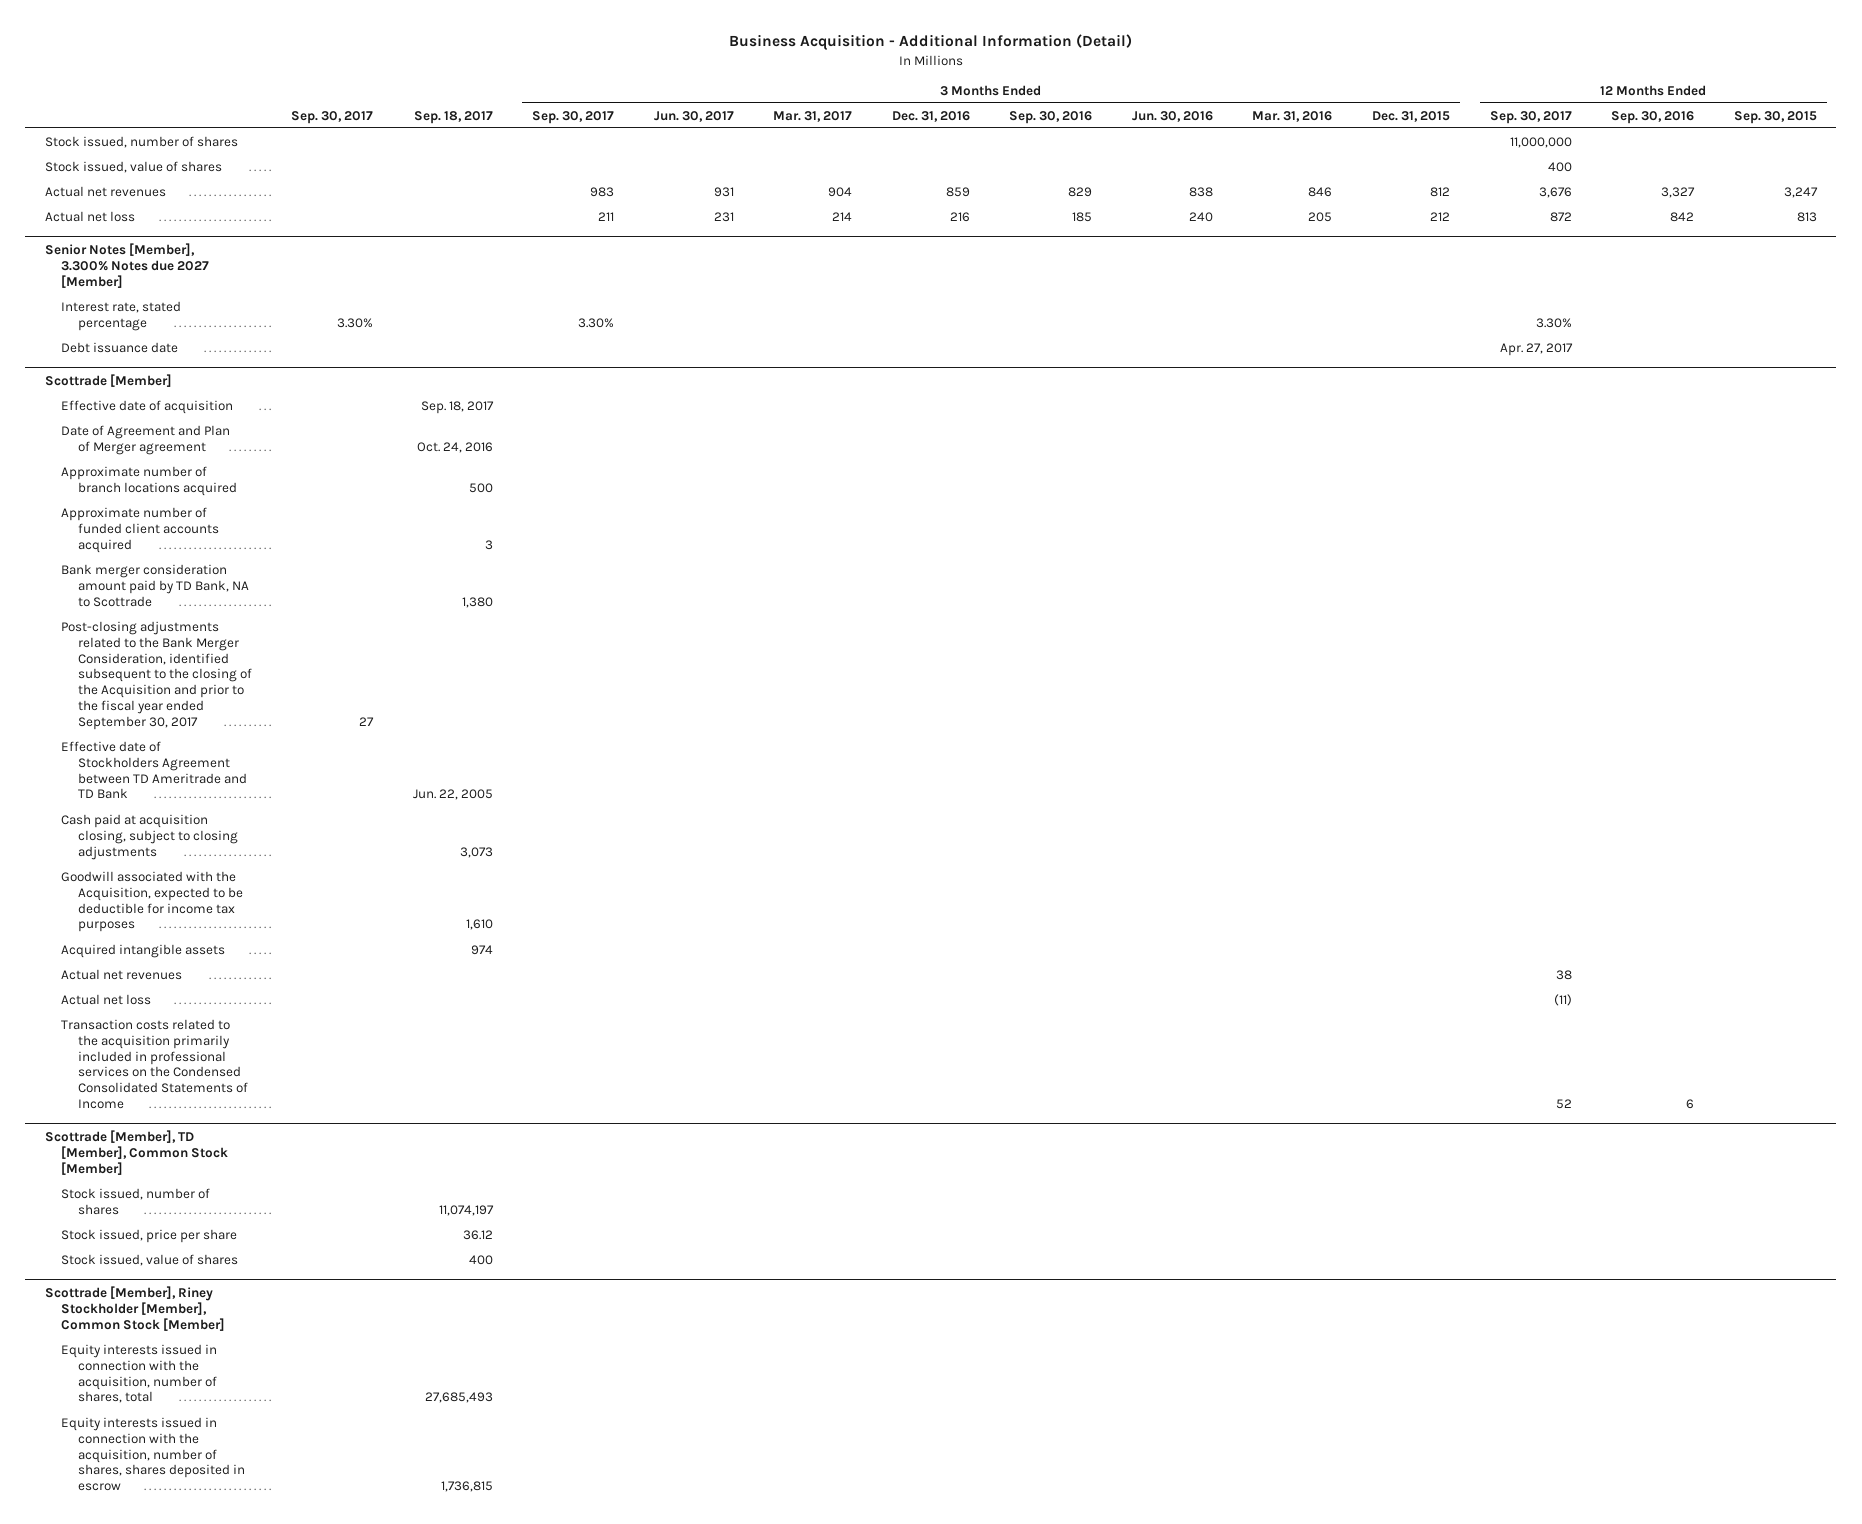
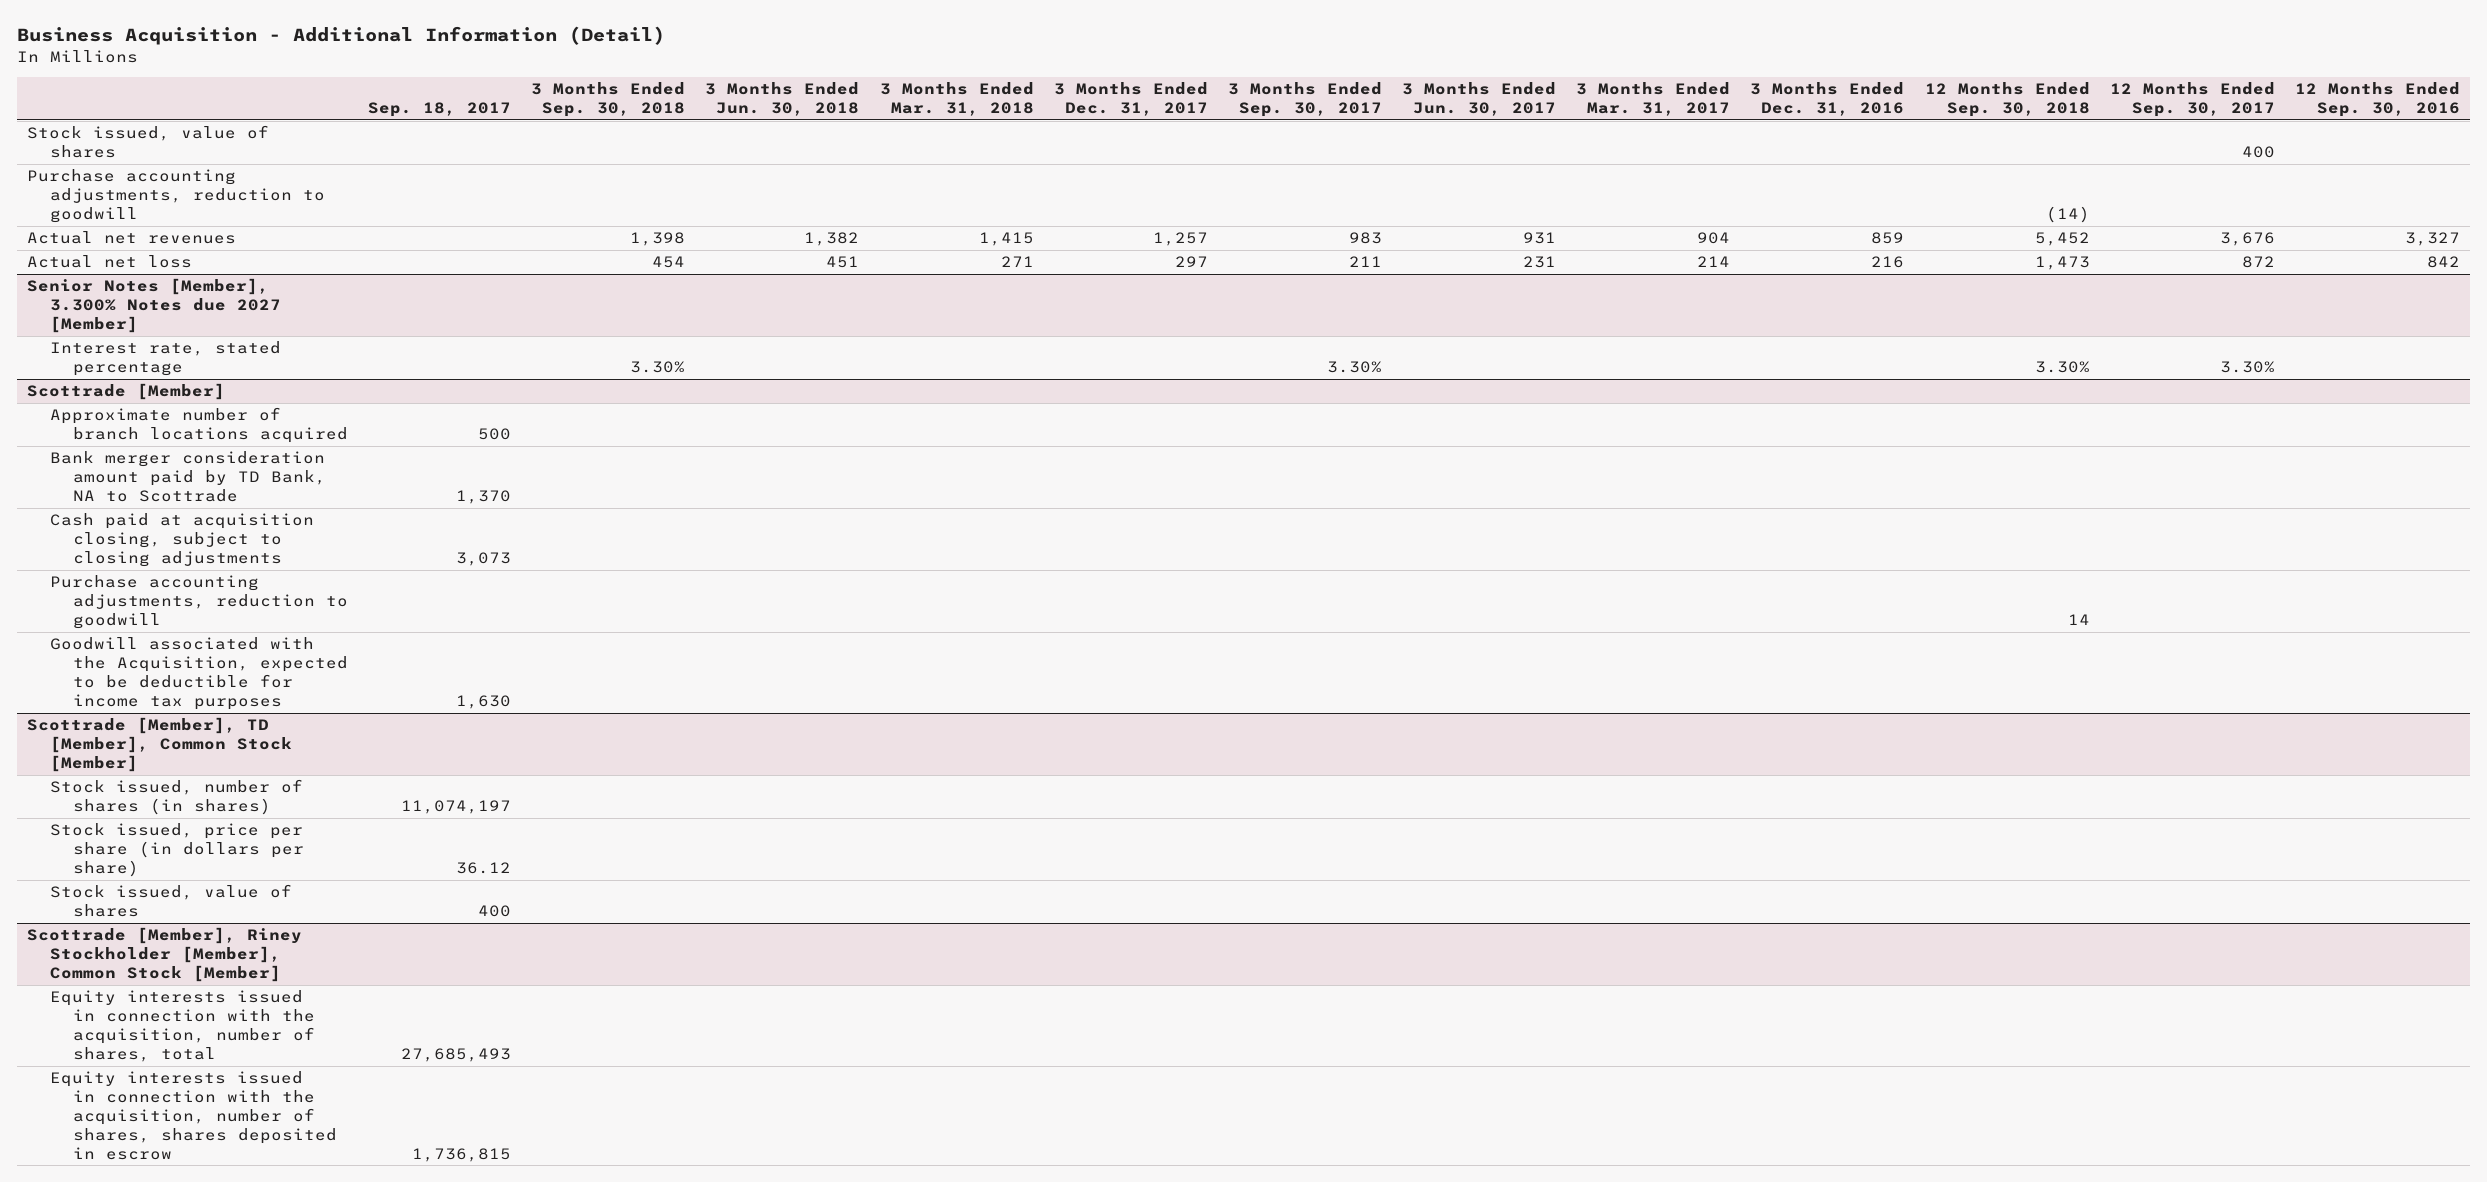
- | Sep. 30, 2017 | Sep. 18, 2017 | 3 Months Ended Sep. 30, 2017 | 3 Months Ended Jun. 30, 2017 | 3 Months Ended Mar. 31, 2017 | 3 Months Ended Dec. 31, 2016 | 3 Months Ended Sep. 30, 2016 | 3 Months Ended Jun. 30, 2016 | 3 Months Ended Mar. 31, 2016 | 3 Months Ended Dec. 31, 2015 | 12 Months Ended Sep. 30, 2017 | 12 Months Ended Sep. 30, 2016 | 12 Months Ended Sep. 30, 2015
+ | Sep. 18, 2017 | 3 Months Ended Sep. 30, 2018 | 3 Months Ended Jun. 30, 2018 | 3 Months Ended Mar. 31, 2018 | 3 Months Ended Dec. 31, 2017 | 3 Months Ended Sep. 30, 2017 | 3 Months Ended Jun. 30, 2017 | 3 Months Ended Mar. 31, 2017 | 3 Months Ended Dec. 31, 2016 | 12 Months Ended Sep. 30, 2018 | 12 Months Ended Sep. 30, 2017 | 12 Months Ended Sep. 30, 2016
- Stock issued, number of shares | | | | | | | | | | | 11,000,000 | |
+ Purchase accounting adjustments, reduction to goodwill | | | | | | | | | | (14) | |
@ Senior Notes [Member], 3.300% Notes due 2027 [Member]
- Debt issuance date | | | | | | | | | | | Apr. 27, 2017 | |
@ Scottrade [Member]
- Effective date of acquisition | | Sep. 18, 2017 | | | | | | | | | | |
- Date of Agreement and Plan of Merger agreement | | Oct. 24, 2016 | | | | | | | | | | |
- Approximate number of funded client accounts acquired | | 3 | | | | | | | | | | |
- Bank merger consideration amount paid by TD Bank, NA to Scottrade | | 1,380 | | | | | | | | | | |
- Post-closing adjustments related to the Bank Merger Consideration, identified subsequent to the closing of the Acquisition and prior to the fiscal year ended September 30, 2017 | 27 | | | | | | | | | | | |
- Effective date of Stockholders Agreement between TD Ameritrade and TD Bank | | Jun. 22, 2005 | | | | | | | | | | |
+ Bank merger consideration amount paid by TD Bank, NA to Scottrade | 1,370 | | | | | | | | | | |
- Goodwill associated with the Acquisition, expected to be deductible for income tax purposes | | 1,610 | | | | | | | | | | |
- Acquired intangible assets | | 974 | | | | | | | | | | |
- Actual net revenues | | | | | | | | | | | 38 | |
- Actual net loss | | | | | | | | | | | (11) | |
- Transaction costs related to the acquisition primarily included in professional services on the Condensed Consolidated Statements of Income | | | | | | | | | | | 52 | 6 |
+ Purchase accounting adjustments, reduction to goodwill | | | | | | | | | | 14 | |
+ Goodwill associated with the Acquisition, expected to be deductible for income tax purposes | 1,630 | | | | | | | | | | |
@ Scottrade [Member], TD [Member], Common Stock [Member]
- Stock issued, number of shares | | 11,074,197 | | | | | | | | | | |
- Stock issued, price per share | | 36.12 | | | | | | | | | | |
+ Stock issued, number of shares (in shares) | 11,074,197 | | | | | | | | | | |
+ Stock issued, price per share (in dollars per share) | 36.12 | | | | | | | | | | |

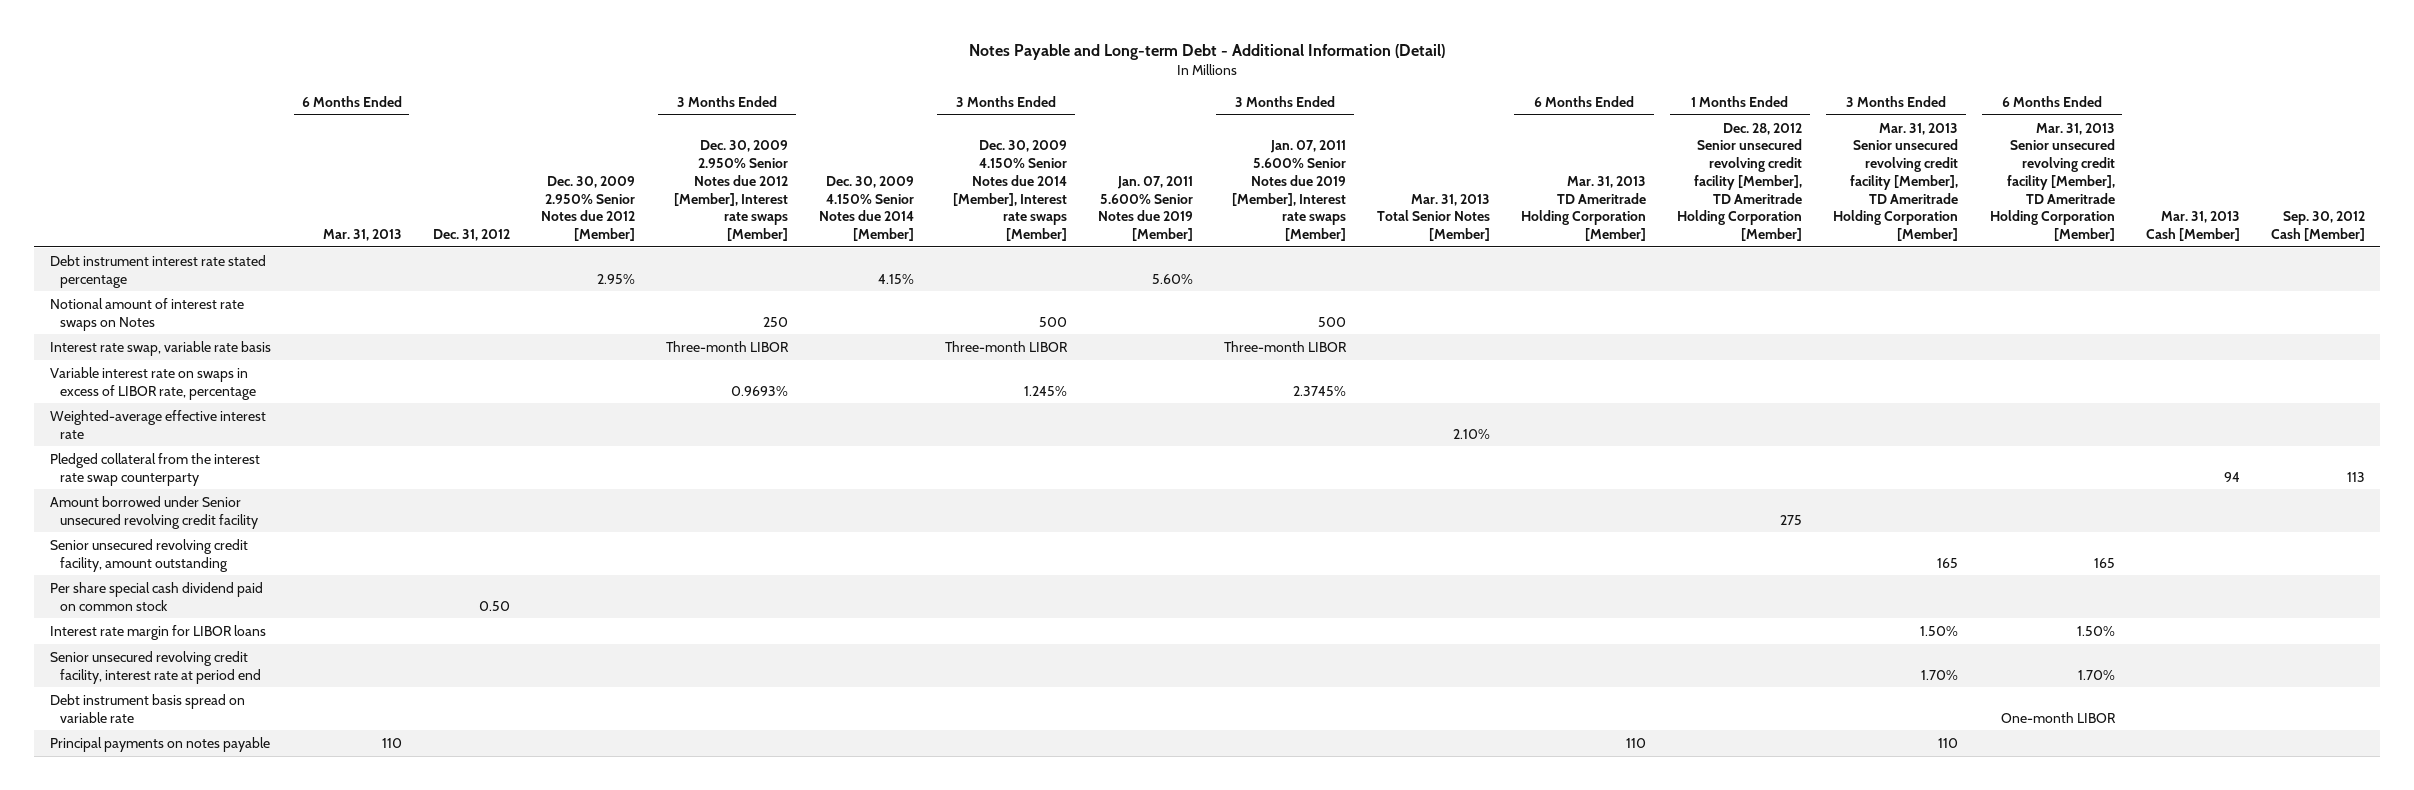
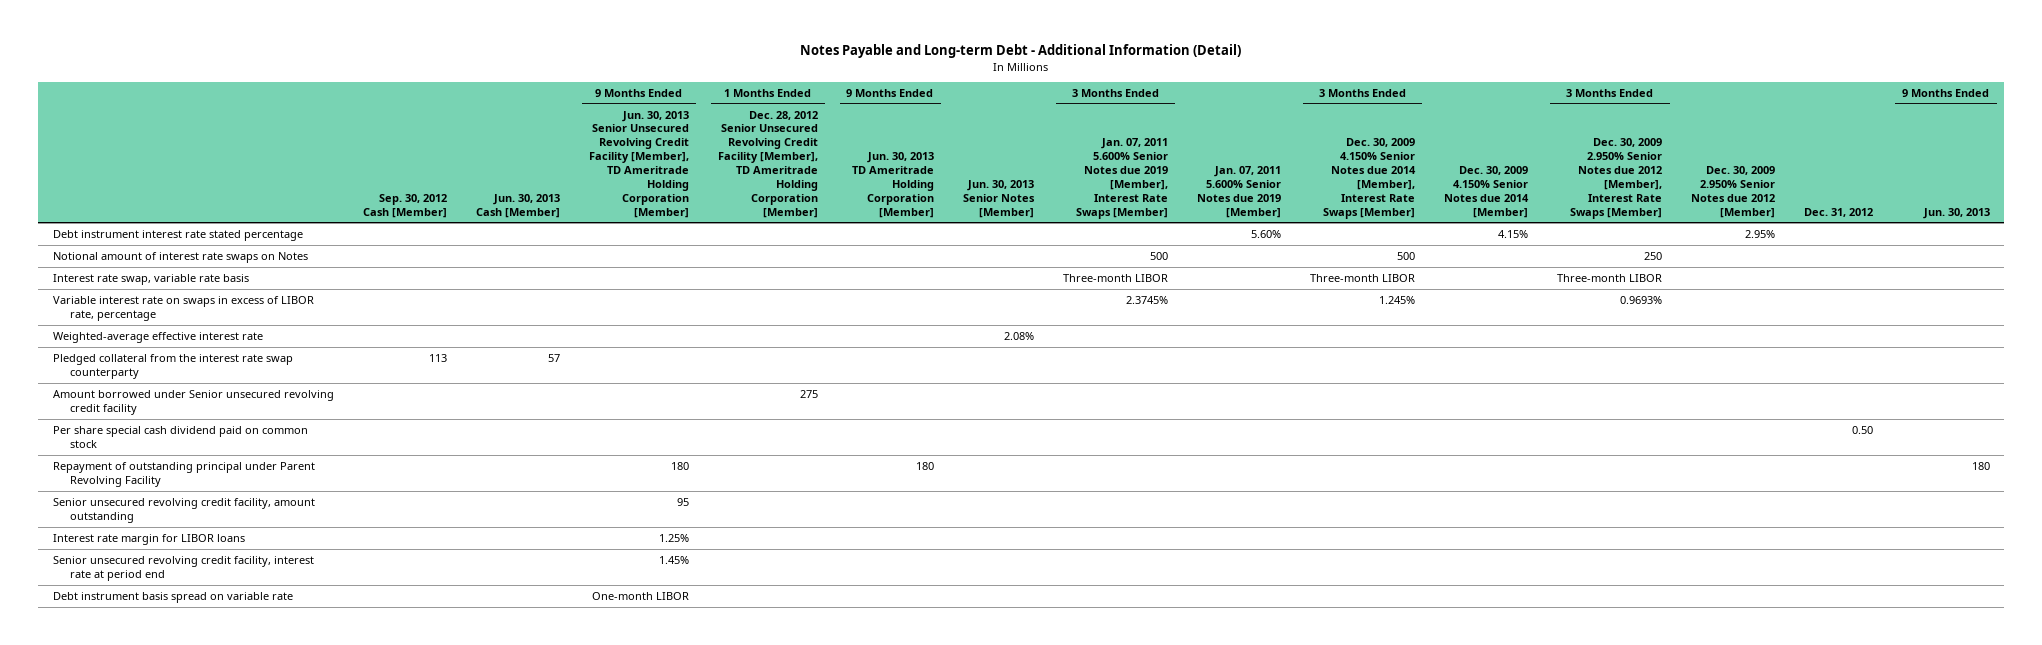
- | 6 Months Ended Mar. 31, 2013 | Dec. 31, 2012 | Dec. 30, 2009 2.950% Senior Notes due 2012 [Member] | 3 Months Ended Dec. 30, 2009 2.950% Senior Notes due 2012 [Member], Interest rate swaps [Member] | Dec. 30, 2009 4.150% Senior Notes due 2014 [Member] | 3 Months Ended Dec. 30, 2009 4.150% Senior Notes due 2014 [Member], Interest rate swaps [Member] | Jan. 07, 2011 5.600% Senior Notes due 2019 [Member] | 3 Months Ended Jan. 07, 2011 5.600% Senior Notes due 2019 [Member], Interest rate swaps [Member] | Mar. 31, 2013 Total Senior Notes [Member] | 6 Months Ended Mar. 31, 2013 TD Ameritrade Holding Corporation [Member] | 1 Months Ended Dec. 28, 2012 Senior unsecured revolving credit facility [Member], TD Ameritrade Holding Corporation [Member] | 3 Months Ended Mar. 31, 2013 Senior unsecured revolving credit facility [Member], TD Ameritrade Holding Corporation [Member] | 6 Months Ended Mar. 31, 2013 Senior unsecured revolving credit facility [Member], TD Ameritrade Holding Corporation [Member] | Mar. 31, 2013 Cash [Member] | Sep. 30, 2012 Cash [Member]
+ | Sep. 30, 2012 Cash [Member] | Jun. 30, 2013 Cash [Member] | 9 Months Ended Jun. 30, 2013 Senior Unsecured Revolving Credit Facility [Member], TD Ameritrade Holding Corporation [Member] | 1 Months Ended Dec. 28, 2012 Senior Unsecured Revolving Credit Facility [Member], TD Ameritrade Holding Corporation [Member] | 9 Months Ended Jun. 30, 2013 TD Ameritrade Holding Corporation [Member] | Jun. 30, 2013 Senior Notes [Member] | 3 Months Ended Jan. 07, 2011 5.600% Senior Notes due 2019 [Member], Interest Rate Swaps [Member] | Jan. 07, 2011 5.600% Senior Notes due 2019 [Member] | 3 Months Ended Dec. 30, 2009 4.150% Senior Notes due 2014 [Member], Interest Rate Swaps [Member] | Dec. 30, 2009 4.150% Senior Notes due 2014 [Member] | 3 Months Ended Dec. 30, 2009 2.950% Senior Notes due 2012 [Member], Interest Rate Swaps [Member] | Dec. 30, 2009 2.950% Senior Notes due 2012 [Member] | Dec. 31, 2012 | 9 Months Ended Jun. 30, 2013
+ Repayment of outstanding principal under Parent Revolving Facility | | | 180 | | 180 | | | | | | | | | 180
moved down: Senior unsecured revolving credit facility, amount outstanding | | | 95 | | | | | | | | | | |
- Principal payments on notes payable | 110 | | | | | | | | | 110 | | 110 | | |

